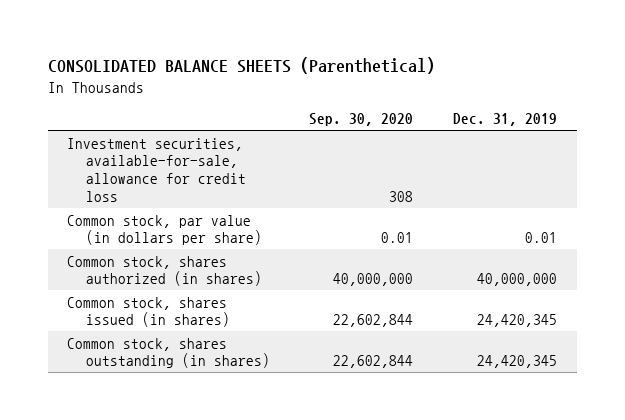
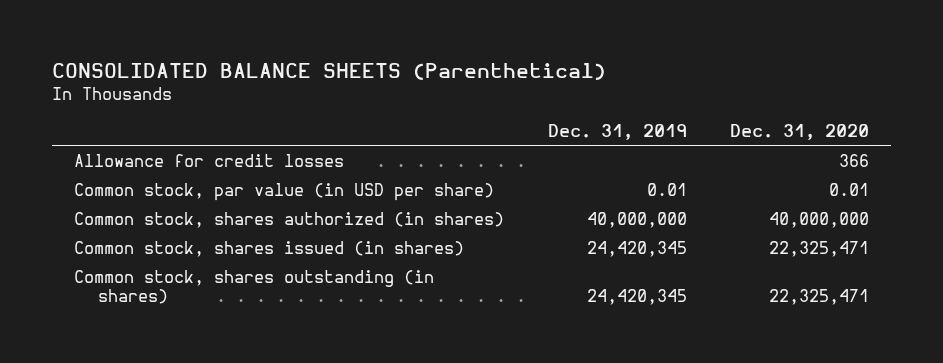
- | Sep. 30, 2020 | Dec. 31, 2019
+ | Dec. 31, 2019 | Dec. 31, 2020
- Investment securities, available-for-sale, allowance for credit loss | 308 |
- Common stock, par value (in dollars per share) | 0.01 | 0.01
+ Allowance for credit losses | | 366
+ Common stock, par value (in USD per share) | 0.01 | 0.01

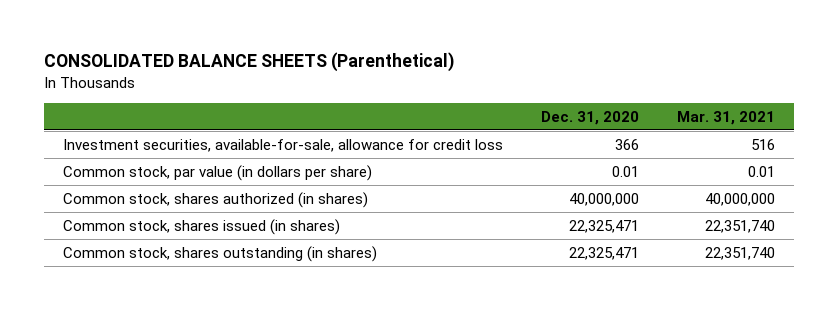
- | Dec. 31, 2019 | Dec. 31, 2020
+ | Dec. 31, 2020 | Mar. 31, 2021
- Allowance for credit losses | | 366
- Common stock, par value (in USD per share) | 0.01 | 0.01
+ Investment securities, available-for-sale, allowance for credit loss | 366 | 516
+ Common stock, par value (in dollars per share) | 0.01 | 0.01

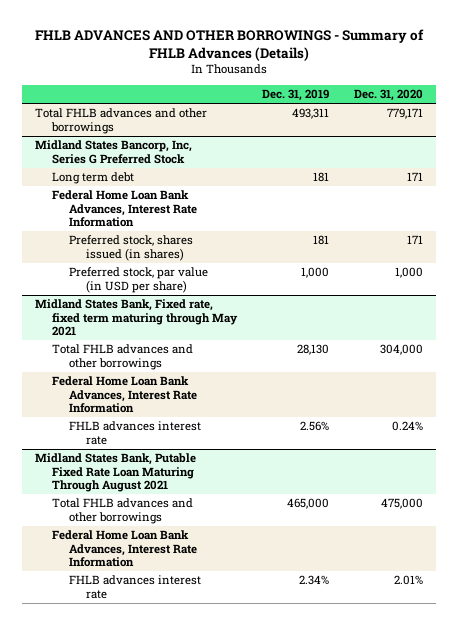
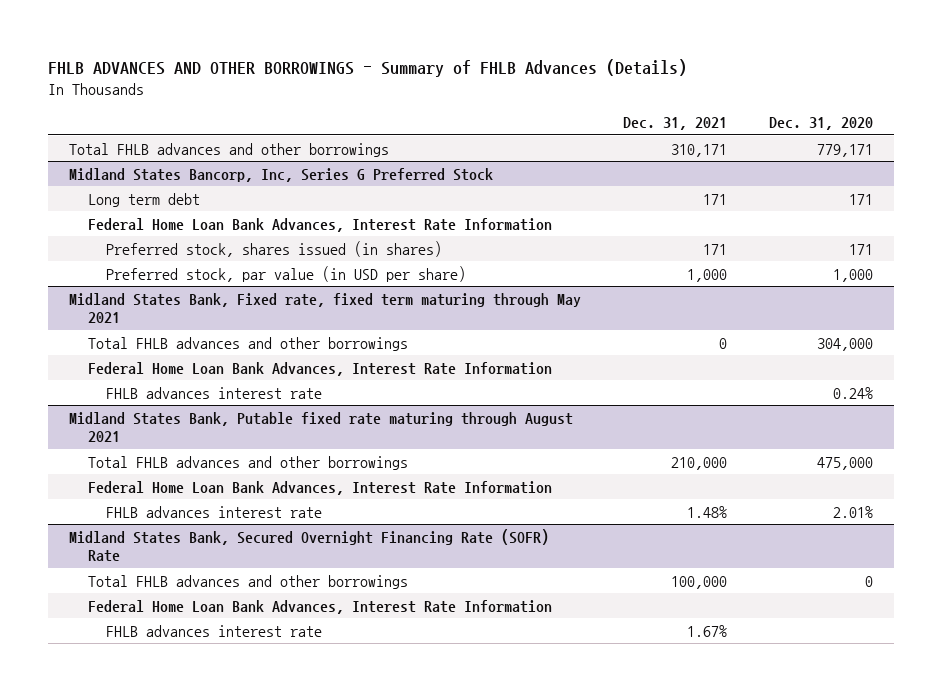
- | Dec. 31, 2019 | Dec. 31, 2020
+ | Dec. 31, 2021 | Dec. 31, 2020
- Midland States Bank, Putable Fixed Rate Loan Maturing Through August 2021
+ Midland States Bank, Putable fixed rate maturing through August 2021
+ Midland States Bank, Secured Overnight Financing Rate (SOFR) Rate
+ Total FHLB advances and other borrowings | 100,000 | 0
+ Federal Home Loan Bank Advances, Interest Rate Information
+ FHLB advances interest rate | 1.67% |

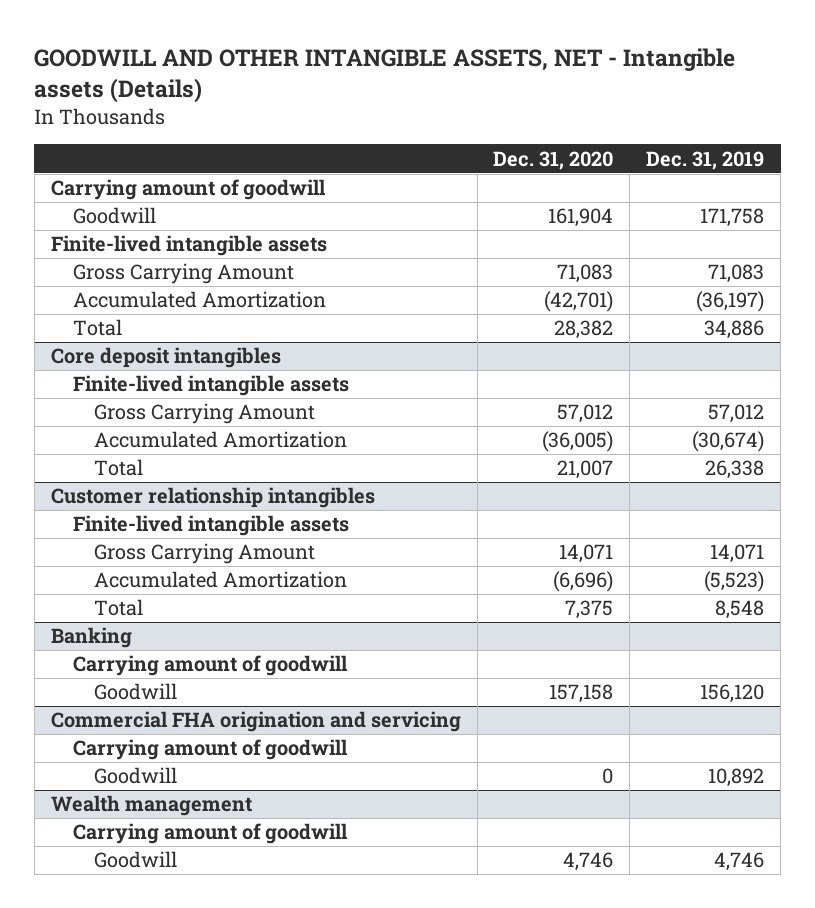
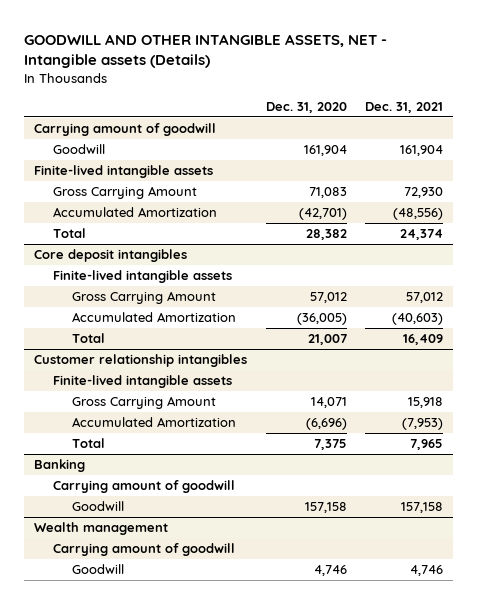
- | Dec. 31, 2020 | Dec. 31, 2019
+ | Dec. 31, 2020 | Dec. 31, 2021
- Commercial FHA origination and servicing
- Carrying amount of goodwill
- Goodwill | 0 | 10,892

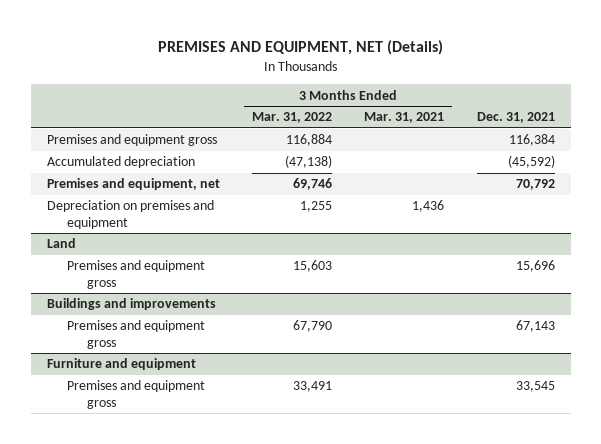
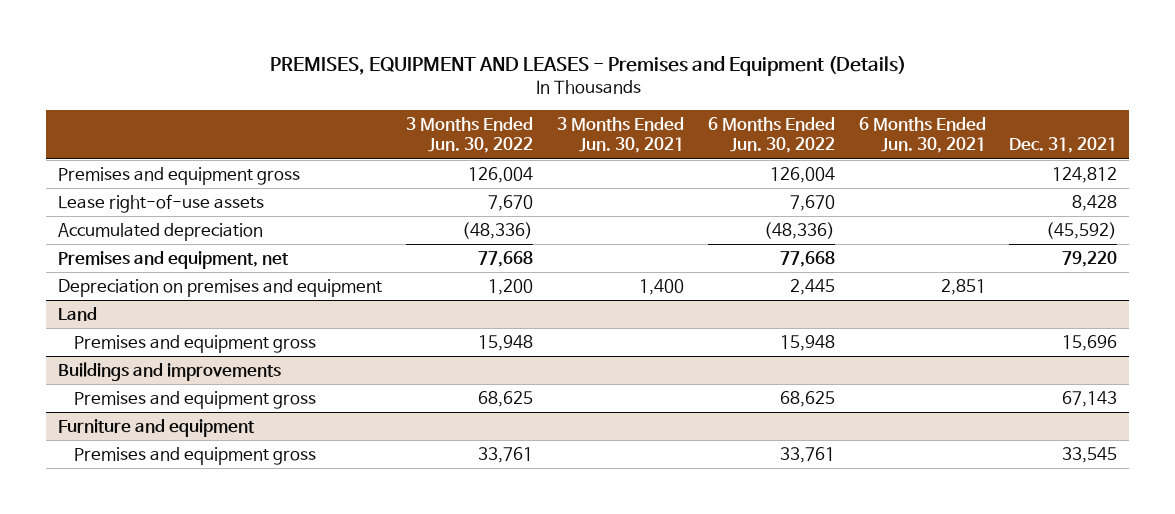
- PREMISES AND EQUIPMENT, NET (Details)
+ PREMISES, EQUIPMENT AND LEASES - Premises and Equipment (Details)
- | 3 Months Ended Mar. 31, 2022 | 3 Months Ended Mar. 31, 2021 | Dec. 31, 2021
+ | 3 Months Ended Jun. 30, 2022 | 3 Months Ended Jun. 30, 2021 | 6 Months Ended Jun. 30, 2022 | 6 Months Ended Jun. 30, 2021 | Dec. 31, 2021
- Premises and equipment gross | 116,884 | | 116,384
+ Premises and equipment gross | 126,004 | | 126,004 | | 124,812
+ Lease right-of-use assets | 7,670 | | 7,670 | | 8,428
- Premises and equipment, net | 69,746 | | 70,792
+ Premises and equipment, net | 77,668 | | 77,668 | | 79,220

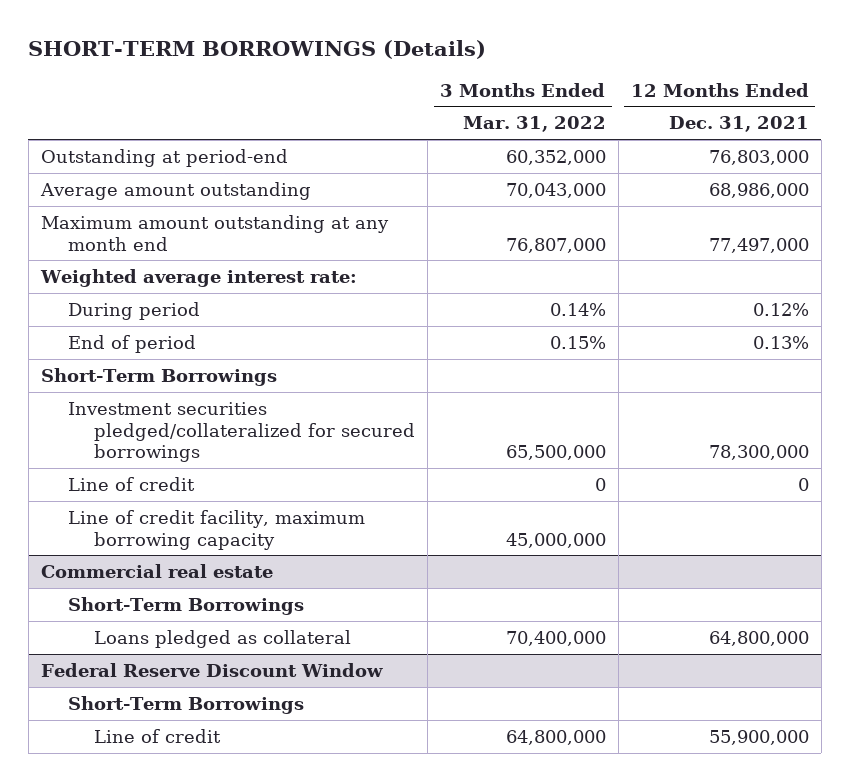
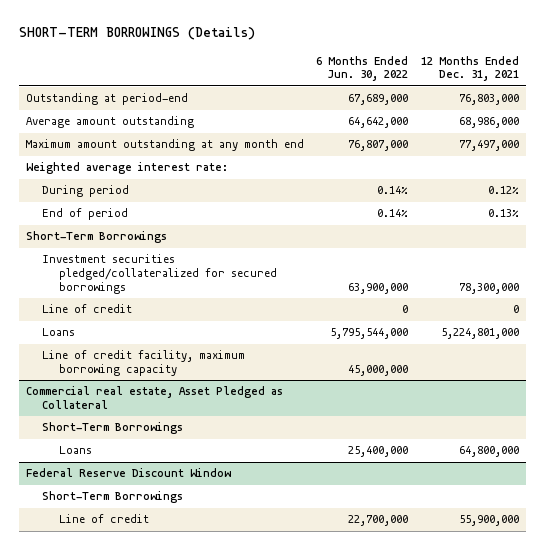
- | 3 Months Ended Mar. 31, 2022 | 12 Months Ended Dec. 31, 2021
+ | 6 Months Ended Jun. 30, 2022 | 12 Months Ended Dec. 31, 2021
+ Loans | 5,795,544,000 | 5,224,801,000
- Commercial real estate
+ Commercial real estate, Asset Pledged as Collateral
- Loans pledged as collateral | 70,400,000 | 64,800,000
+ Loans | 25,400,000 | 64,800,000

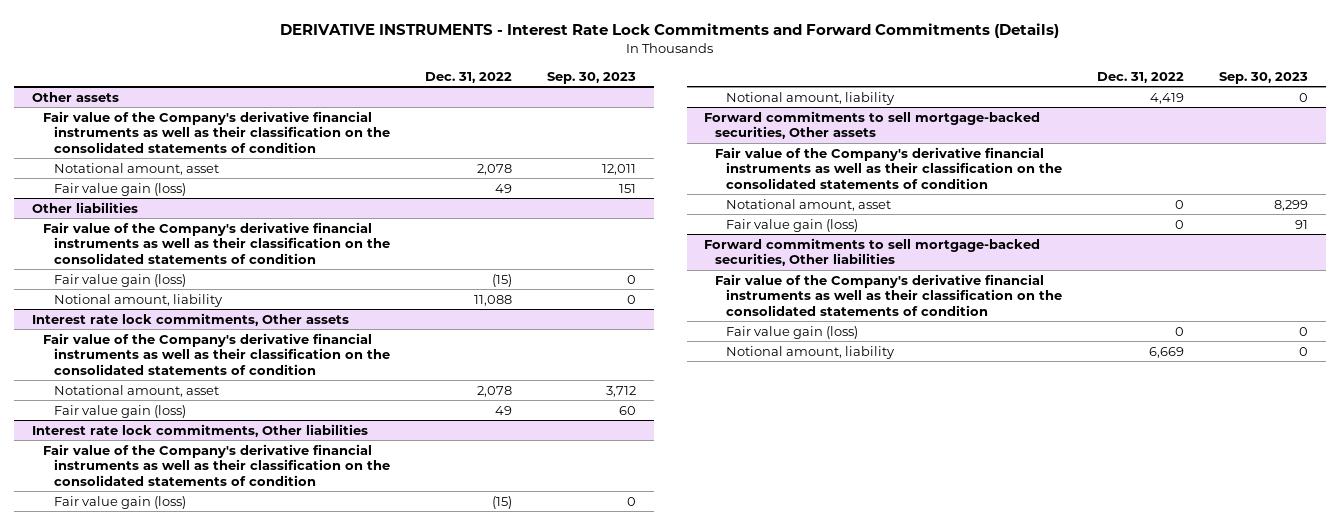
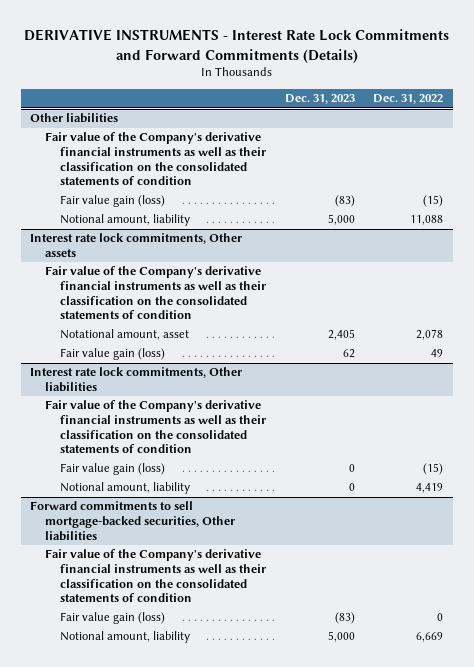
- | Dec. 31, 2022 | Sep. 30, 2023
+ | Dec. 31, 2023 | Dec. 31, 2022
- Other assets
- Fair value of the Company's derivative financial instruments as well as their classification on the consolidated statements of condition
- Notational amount, asset | 2,078 | 12,011
- Fair value gain (loss) | 49 | 151
- Forward commitments to sell mortgage-backed securities, Other assets
- Fair value of the Company's derivative financial instruments as well as their classification on the consolidated statements of condition
- Notational amount, asset | 0 | 8,299
- Fair value gain (loss) | 0 | 91

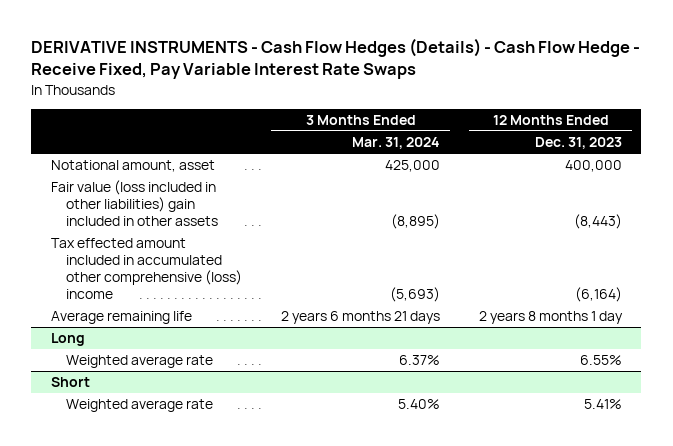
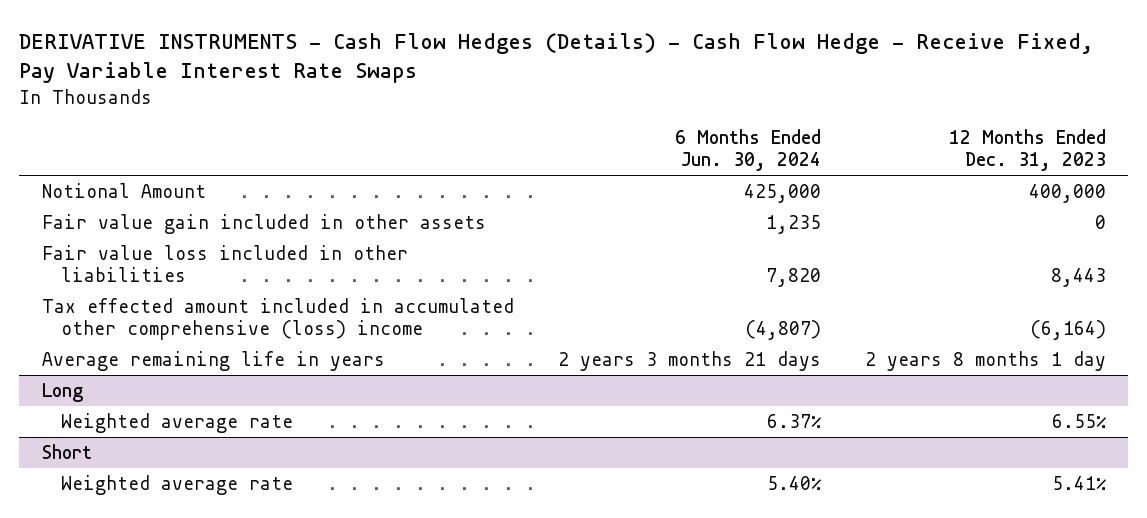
- | 3 Months Ended Mar. 31, 2024 | 12 Months Ended Dec. 31, 2023
+ | 6 Months Ended Jun. 30, 2024 | 12 Months Ended Dec. 31, 2023
- Notational amount, asset | 425,000 | 400,000
- Fair value (loss included in other liabilities) gain included in other assets | (8,895) | (8,443)
+ Notional Amount | 425,000 | 400,000
+ Fair value gain included in other assets | 1,235 | 0
+ Fair value loss included in other liabilities | 7,820 | 8,443
- Average remaining life | 2 years 6 months 21 days | 2 years 8 months 1 day
+ Average remaining life in years | 2 years 3 months 21 days | 2 years 8 months 1 day

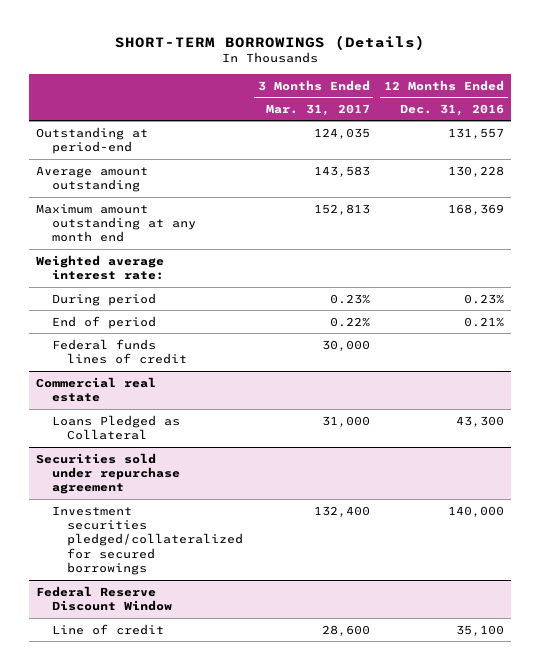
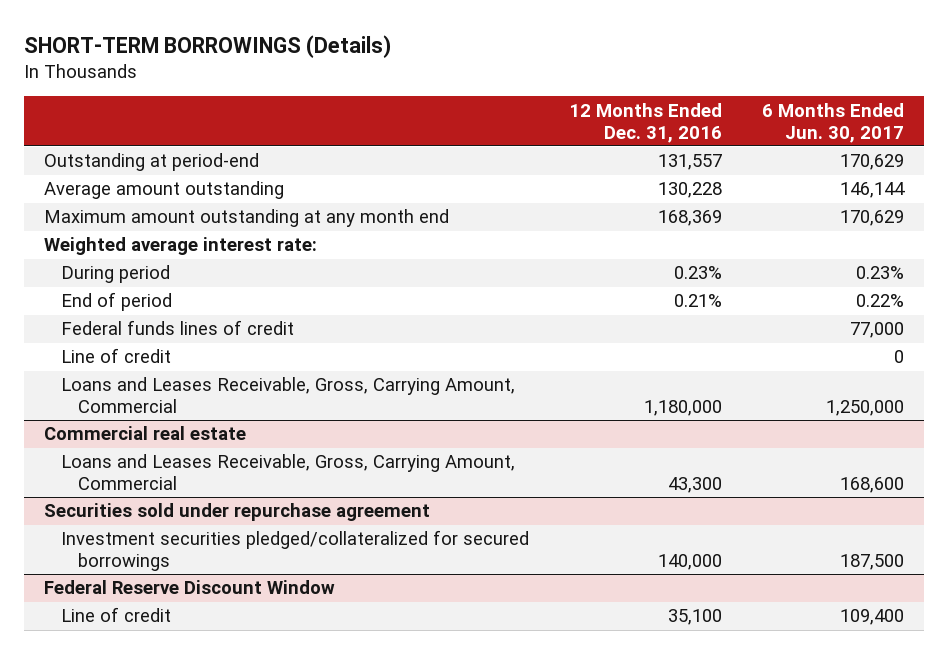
- | 3 Months Ended Mar. 31, 2017 | 12 Months Ended Dec. 31, 2016
+ | 12 Months Ended Dec. 31, 2016 | 6 Months Ended Jun. 30, 2017
+ Line of credit | | 0
+ Loans and Leases Receivable, Gross, Carrying Amount, Commercial | 1,180,000 | 1,250,000
@ Commercial real estate
- Loans Pledged as Collateral | 31,000 | 43,300
+ Loans and Leases Receivable, Gross, Carrying Amount, Commercial | 43,300 | 168,600

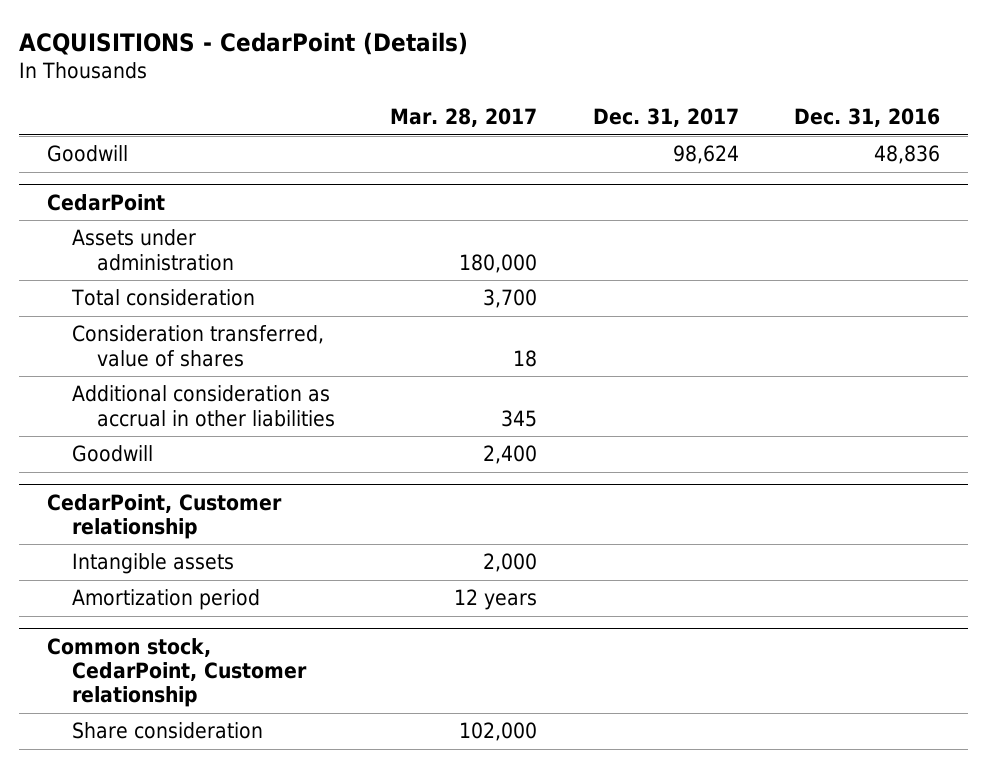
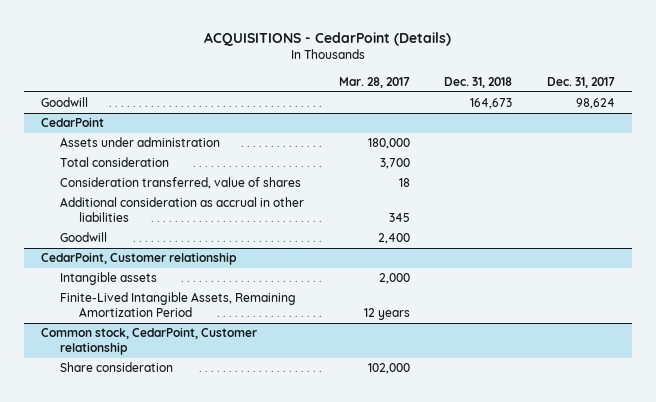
- | Mar. 28, 2017 | Dec. 31, 2017 | Dec. 31, 2016
+ | Mar. 28, 2017 | Dec. 31, 2018 | Dec. 31, 2017
@ CedarPoint, Customer relationship
- Amortization period | 12 years | |
+ Finite-Lived Intangible Assets, Remaining Amortization Period | 12 years | |

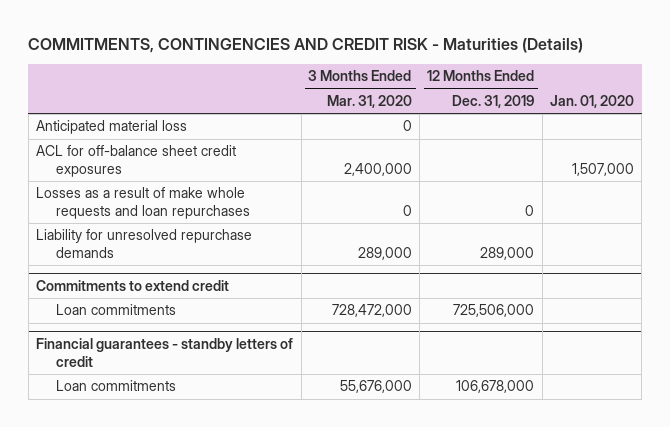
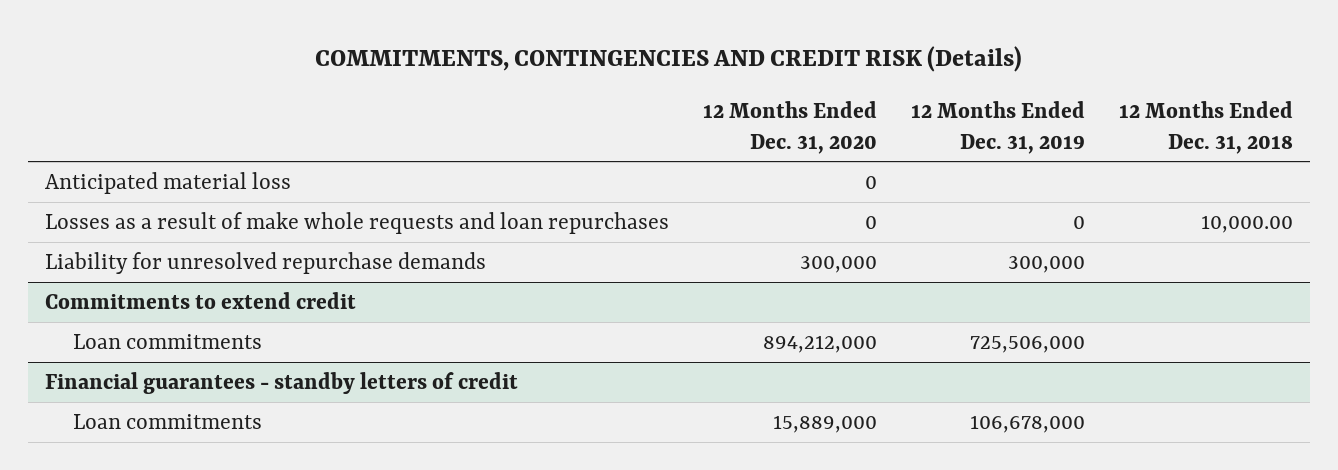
- COMMITMENTS, CONTINGENCIES AND CREDIT RISK - Maturities (Details)
+ COMMITMENTS, CONTINGENCIES AND CREDIT RISK (Details)
- | 3 Months Ended Mar. 31, 2020 | 12 Months Ended Dec. 31, 2019 | Jan. 01, 2020
+ | 12 Months Ended Dec. 31, 2020 | 12 Months Ended Dec. 31, 2019 | 12 Months Ended Dec. 31, 2018
- ACL for off-balance sheet credit exposures | 2,400,000 | | 1,507,000
- Liability for unresolved repurchase demands | 289,000 | 289,000 |
+ Liability for unresolved repurchase demands | 300,000 | 300,000 |

